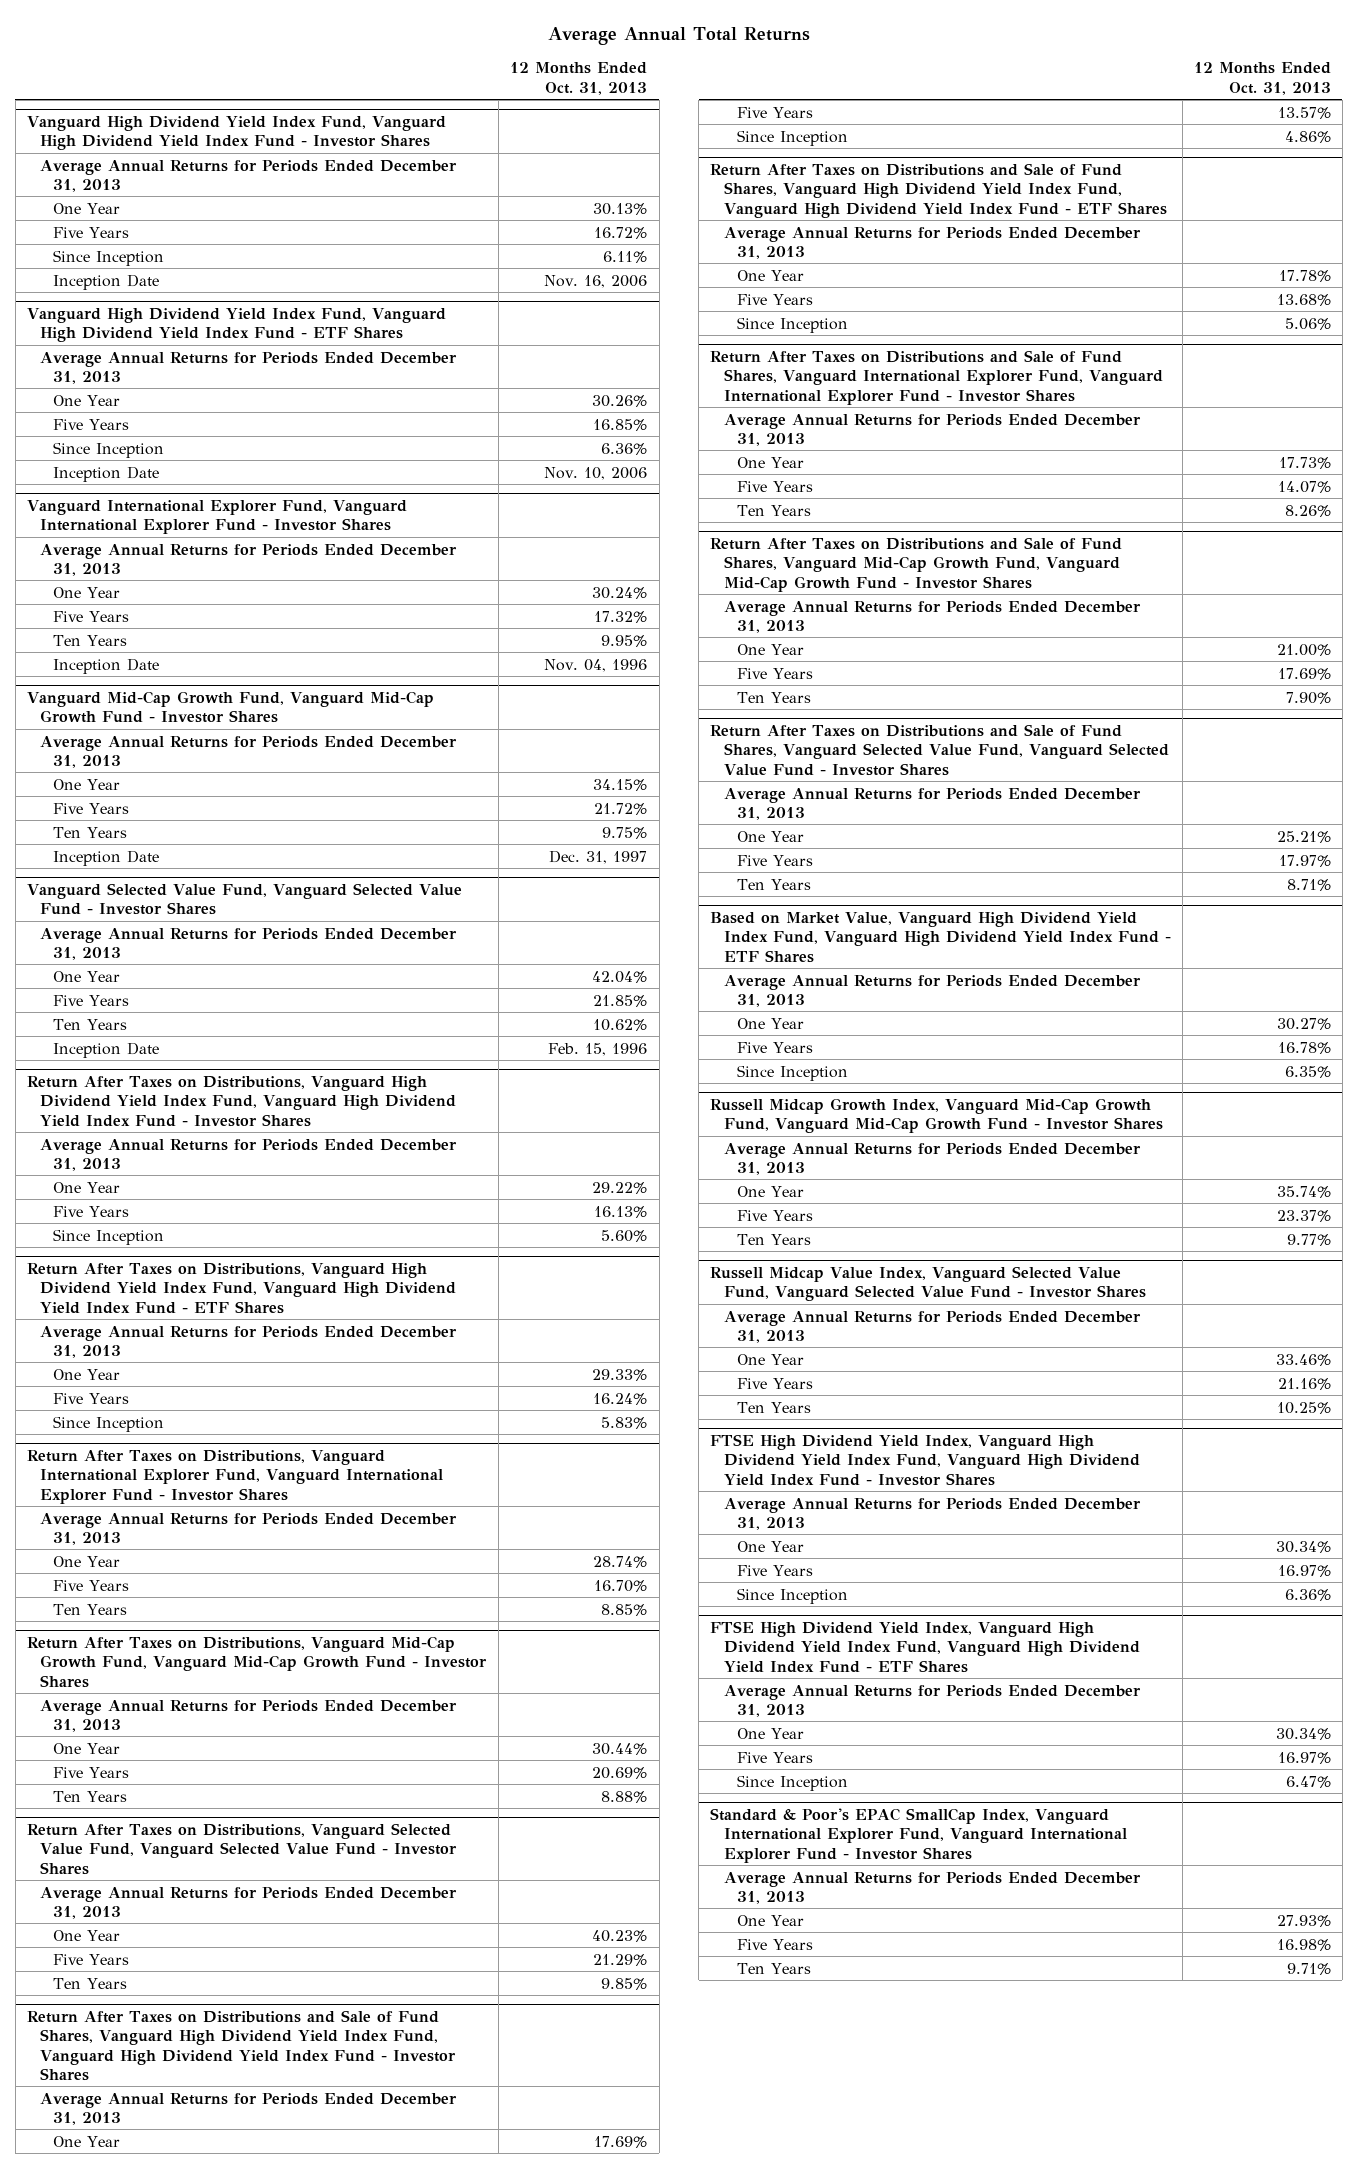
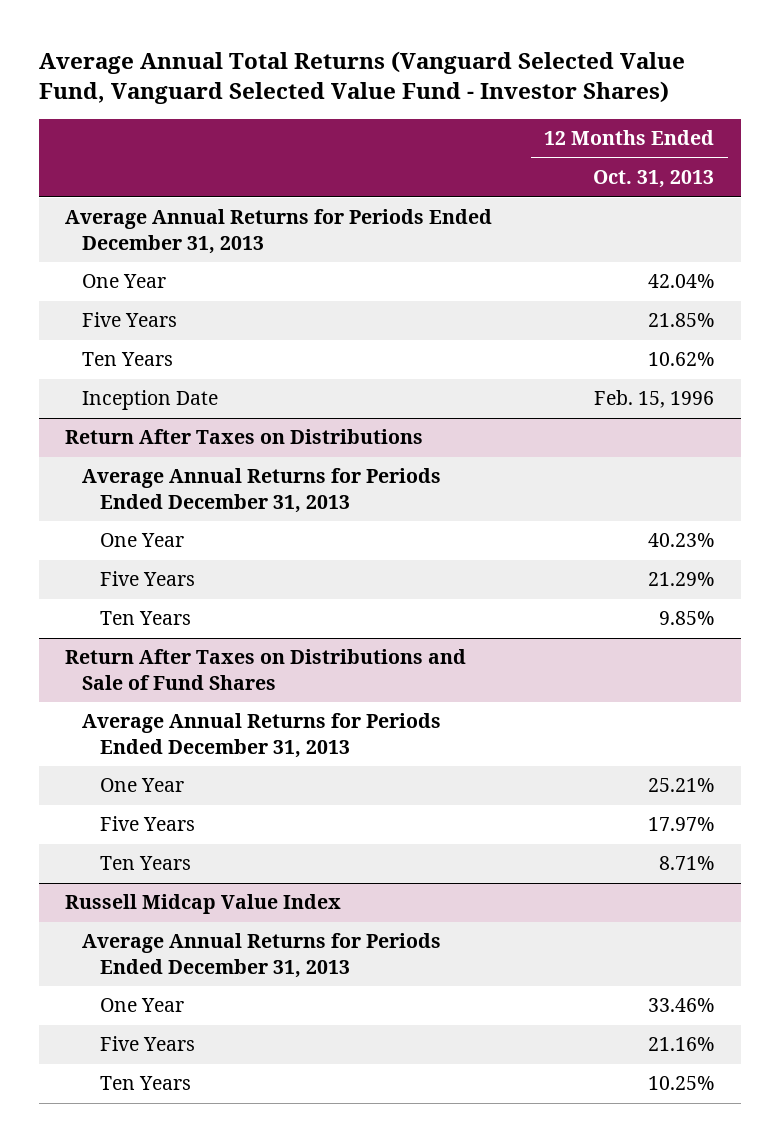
- Average Annual Total Returns
+ Average Annual Total Returns (Vanguard Selected Value Fund, Vanguard Selected Value Fund - Investor Shares)
- Vanguard High Dividend Yield Index Fund, Vanguard High Dividend Yield Index Fund - Investor Shares
- One Year | 30.13%
- Five Years | 16.72%
- Since Inception | 6.11%
- Inception Date | Nov. 16, 2006
- Vanguard High Dividend Yield Index Fund, Vanguard High Dividend Yield Index Fund - ETF Shares
- Average Annual Returns for Periods Ended December 31, 2013
- One Year | 30.26%
- Five Years | 16.85%
- Since Inception | 6.36%
- Inception Date | Nov. 10, 2006
- Vanguard International Explorer Fund, Vanguard International Explorer Fund - Investor Shares
- Average Annual Returns for Periods Ended December 31, 2013
- One Year | 30.24%
- Five Years | 17.32%
- Ten Years | 9.95%
- Inception Date | Nov. 04, 1996
- Vanguard Mid-Cap Growth Fund, Vanguard Mid-Cap Growth Fund - Investor Shares
- Average Annual Returns for Periods Ended December 31, 2013
- One Year | 34.15%
- Five Years | 21.72%
- Ten Years | 9.75%
- Inception Date | Dec. 31, 1997
- Vanguard Selected Value Fund, Vanguard Selected Value Fund - Investor Shares
- Average Annual Returns for Periods Ended December 31, 2013
- Return After Taxes on Distributions, Vanguard High Dividend Yield Index Fund, Vanguard High Dividend Yield Index Fund - Investor Shares
- Average Annual Returns for Periods Ended December 31, 2013
- One Year | 29.22%
- Five Years | 16.13%
- Since Inception | 5.60%
- Return After Taxes on Distributions, Vanguard High Dividend Yield Index Fund, Vanguard High Dividend Yield Index Fund - ETF Shares
- Average Annual Returns for Periods Ended December 31, 2013
- One Year | 29.33%
- Five Years | 16.24%
- Since Inception | 5.83%
- Return After Taxes on Distributions, Vanguard International Explorer Fund, Vanguard International Explorer Fund - Investor Shares
- Average Annual Returns for Periods Ended December 31, 2013
- One Year | 28.74%
- Five Years | 16.70%
- Ten Years | 8.85%
- Return After Taxes on Distributions, Vanguard Mid-Cap Growth Fund, Vanguard Mid-Cap Growth Fund - Investor Shares
- Average Annual Returns for Periods Ended December 31, 2013
- One Year | 30.44%
- Five Years | 20.69%
- Ten Years | 8.88%
- Return After Taxes on Distributions, Vanguard Selected Value Fund, Vanguard Selected Value Fund - Investor Shares
+ Return After Taxes on Distributions
- Return After Taxes on Distributions and Sale of Fund Shares, Vanguard High Dividend Yield Index Fund, Vanguard High Dividend Yield Index Fund - Investor Shares
- Average Annual Returns for Periods Ended December 31, 2013
- One Year | 17.69%
- Five Years | 13.57%
- Since Inception | 4.86%
- Return After Taxes on Distributions and Sale of Fund Shares, Vanguard High Dividend Yield Index Fund, Vanguard High Dividend Yield Index Fund - ETF Shares
- Average Annual Returns for Periods Ended December 31, 2013
- One Year | 17.78%
- Five Years | 13.68%
- Since Inception | 5.06%
- Return After Taxes on Distributions and Sale of Fund Shares, Vanguard International Explorer Fund, Vanguard International Explorer Fund - Investor Shares
- Average Annual Returns for Periods Ended December 31, 2013
- One Year | 17.73%
- Five Years | 14.07%
- Ten Years | 8.26%
- Return After Taxes on Distributions and Sale of Fund Shares, Vanguard Mid-Cap Growth Fund, Vanguard Mid-Cap Growth Fund - Investor Shares
- Average Annual Returns for Periods Ended December 31, 2013
- One Year | 21.00%
- Five Years | 17.69%
- Ten Years | 7.90%
- Return After Taxes on Distributions and Sale of Fund Shares, Vanguard Selected Value Fund, Vanguard Selected Value Fund - Investor Shares
+ Return After Taxes on Distributions and Sale of Fund Shares
- Based on Market Value, Vanguard High Dividend Yield Index Fund, Vanguard High Dividend Yield Index Fund - ETF Shares
- Average Annual Returns for Periods Ended December 31, 2013
- One Year | 30.27%
- Five Years | 16.78%
- Since Inception | 6.35%
- Russell Midcap Growth Index, Vanguard Mid-Cap Growth Fund, Vanguard Mid-Cap Growth Fund - Investor Shares
- Average Annual Returns for Periods Ended December 31, 2013
- One Year | 35.74%
- Five Years | 23.37%
- Ten Years | 9.77%
- Russell Midcap Value Index, Vanguard Selected Value Fund, Vanguard Selected Value Fund - Investor Shares
+ Russell Midcap Value Index
- FTSE High Dividend Yield Index, Vanguard High Dividend Yield Index Fund, Vanguard High Dividend Yield Index Fund - Investor Shares
- Average Annual Returns for Periods Ended December 31, 2013
- One Year | 30.34%
- Five Years | 16.97%
- Since Inception | 6.36%
- FTSE High Dividend Yield Index, Vanguard High Dividend Yield Index Fund, Vanguard High Dividend Yield Index Fund - ETF Shares
- Average Annual Returns for Periods Ended December 31, 2013
- One Year | 30.34%
- Five Years | 16.97%
- Since Inception | 6.47%
- Standard & Poor's EPAC SmallCap Index, Vanguard International Explorer Fund, Vanguard International Explorer Fund - Investor Shares
- Average Annual Returns for Periods Ended December 31, 2013
- One Year | 27.93%
- Five Years | 16.98%
- Ten Years | 9.71%

